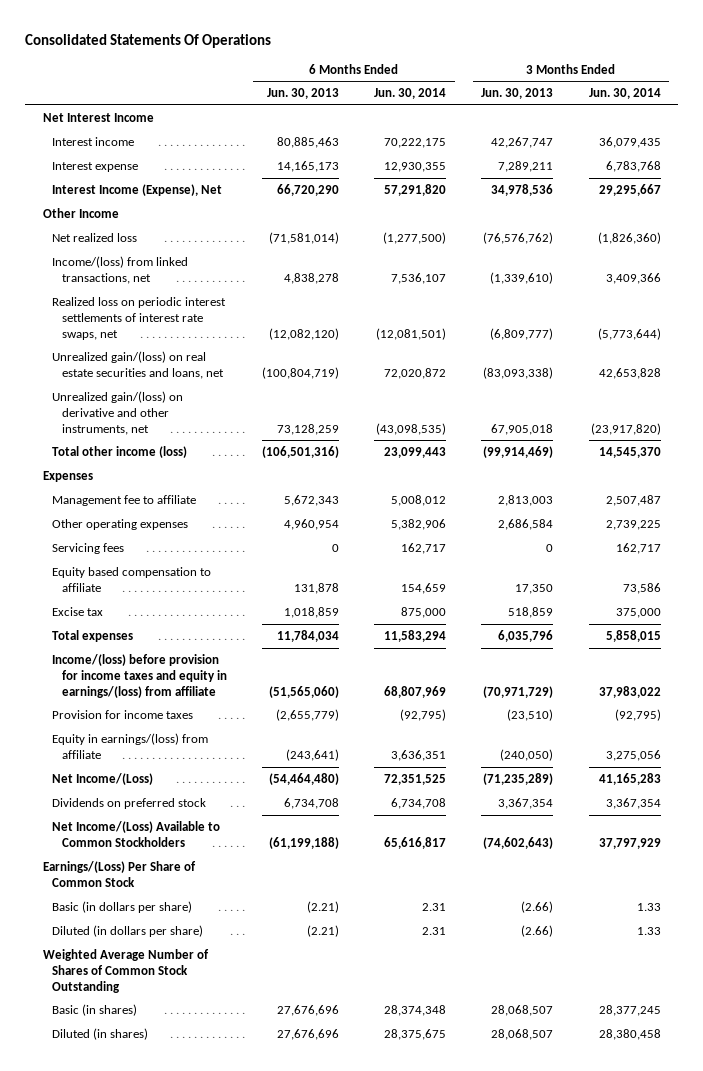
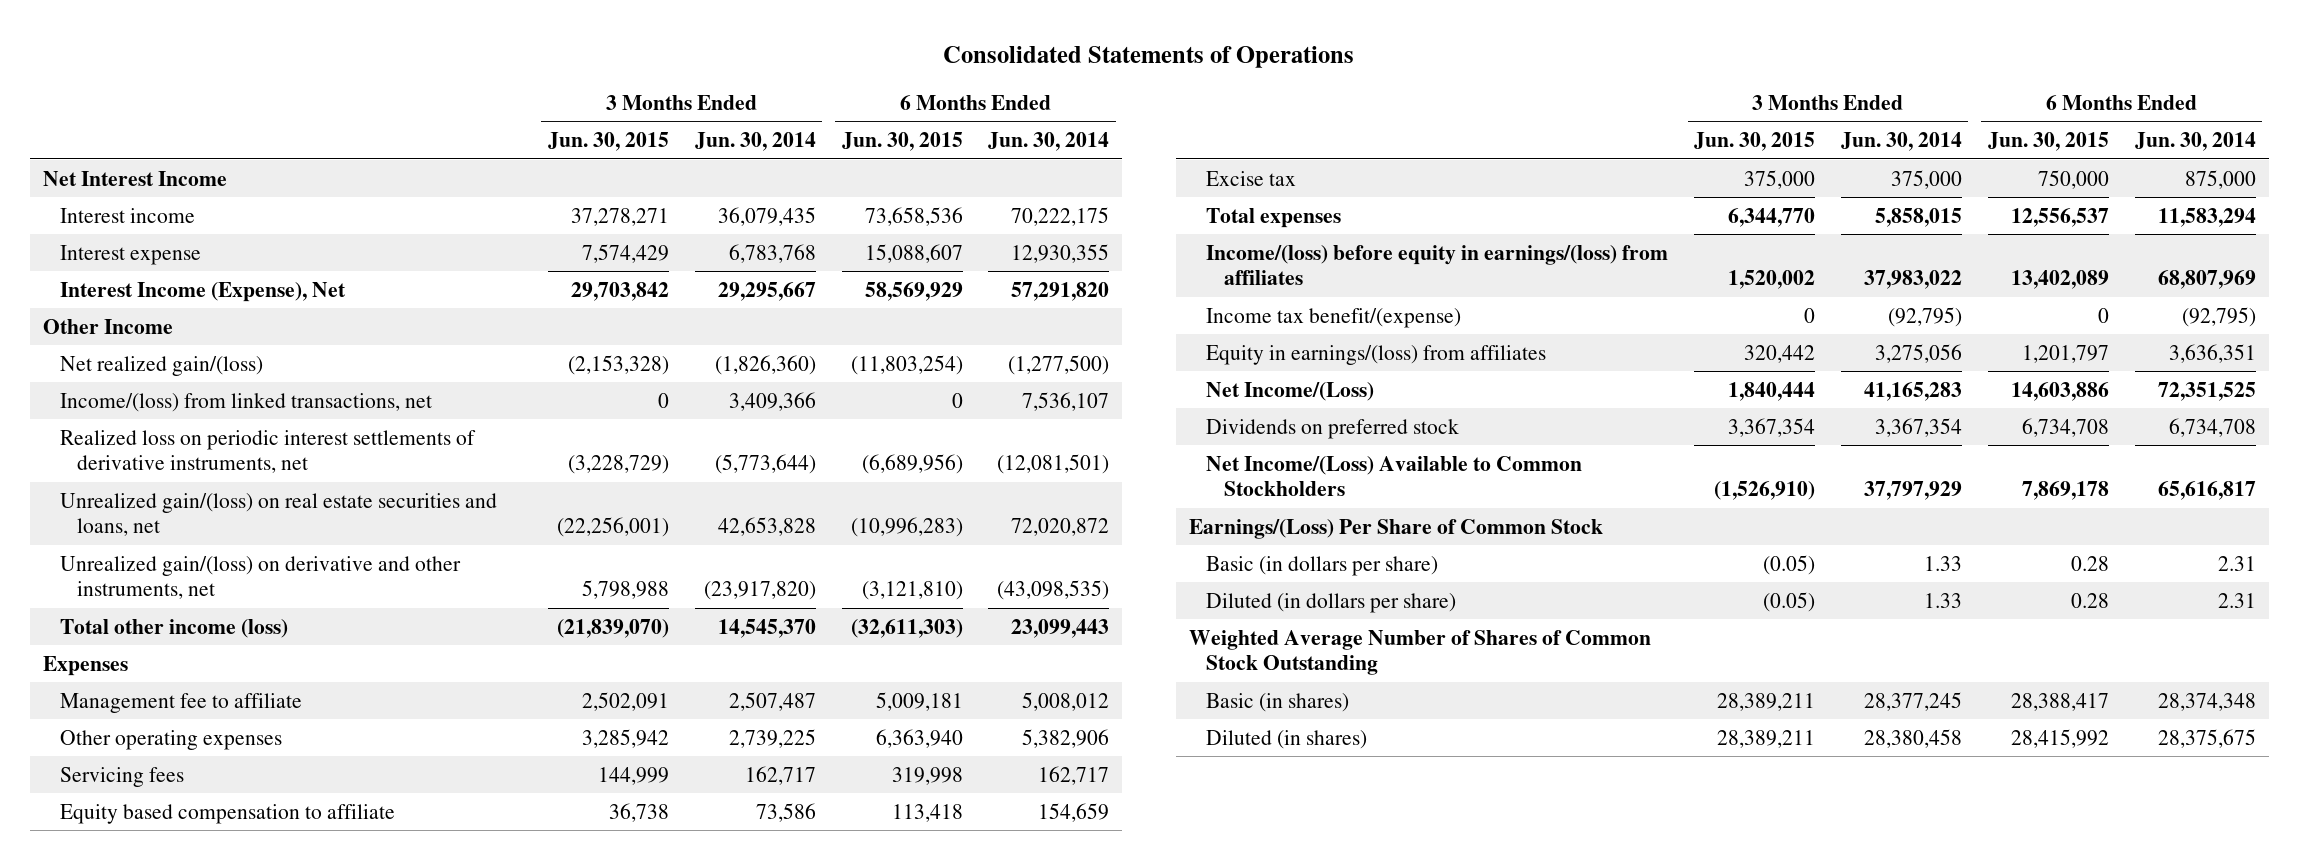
- Consolidated Statements Of Operations
+ Consolidated Statements of Operations
- | 6 Months Ended Jun. 30, 2013 | 6 Months Ended Jun. 30, 2014 | 3 Months Ended Jun. 30, 2013 | 3 Months Ended Jun. 30, 2014
+ | 3 Months Ended Jun. 30, 2015 | 3 Months Ended Jun. 30, 2014 | 6 Months Ended Jun. 30, 2015 | 6 Months Ended Jun. 30, 2014
- Net realized loss | (71,581,014) | (1,277,500) | (76,576,762) | (1,826,360)
+ Net realized gain/(loss) | (2,153,328) | (1,826,360) | (11,803,254) | (1,277,500)
- Realized loss on periodic interest settlements of interest rate swaps, net | (12,082,120) | (12,081,501) | (6,809,777) | (5,773,644)
+ Realized loss on periodic interest settlements of derivative instruments, net | (3,228,729) | (5,773,644) | (6,689,956) | (12,081,501)
- Income/(loss) before provision for income taxes and equity in earnings/(loss) from affiliate | (51,565,060) | 68,807,969 | (70,971,729) | 37,983,022
- Provision for income taxes | (2,655,779) | (92,795) | (23,510) | (92,795)
- Equity in earnings/(loss) from affiliate | (243,641) | 3,636,351 | (240,050) | 3,275,056
+ Income/(loss) before equity in earnings/(loss) from affiliates | 1,520,002 | 37,983,022 | 13,402,089 | 68,807,969
+ Income tax benefit/(expense) | 0 | (92,795) | 0 | (92,795)
+ Equity in earnings/(loss) from affiliates | 320,442 | 3,275,056 | 1,201,797 | 3,636,351

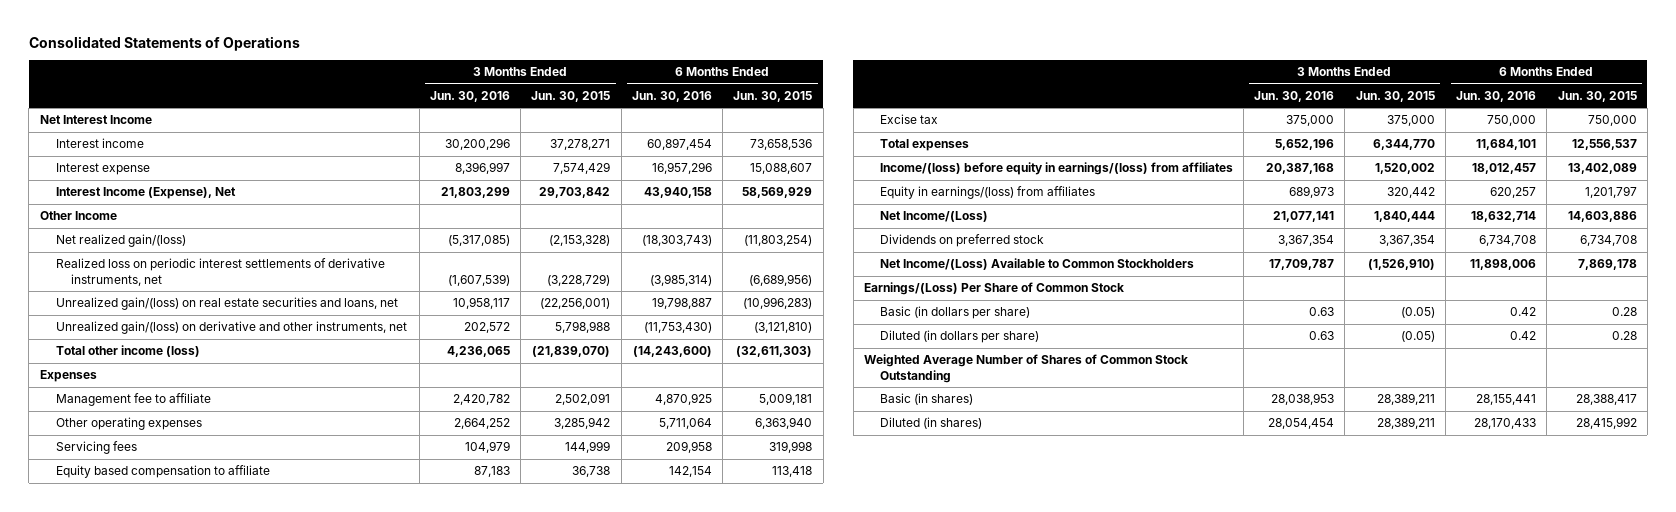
- | 3 Months Ended Jun. 30, 2015 | 3 Months Ended Jun. 30, 2014 | 6 Months Ended Jun. 30, 2015 | 6 Months Ended Jun. 30, 2014
+ | 3 Months Ended Jun. 30, 2016 | 3 Months Ended Jun. 30, 2015 | 6 Months Ended Jun. 30, 2016 | 6 Months Ended Jun. 30, 2015
- Income/(loss) from linked transactions, net | 0 | 3,409,366 | 0 | 7,536,107
- Income tax benefit/(expense) | 0 | (92,795) | 0 | (92,795)

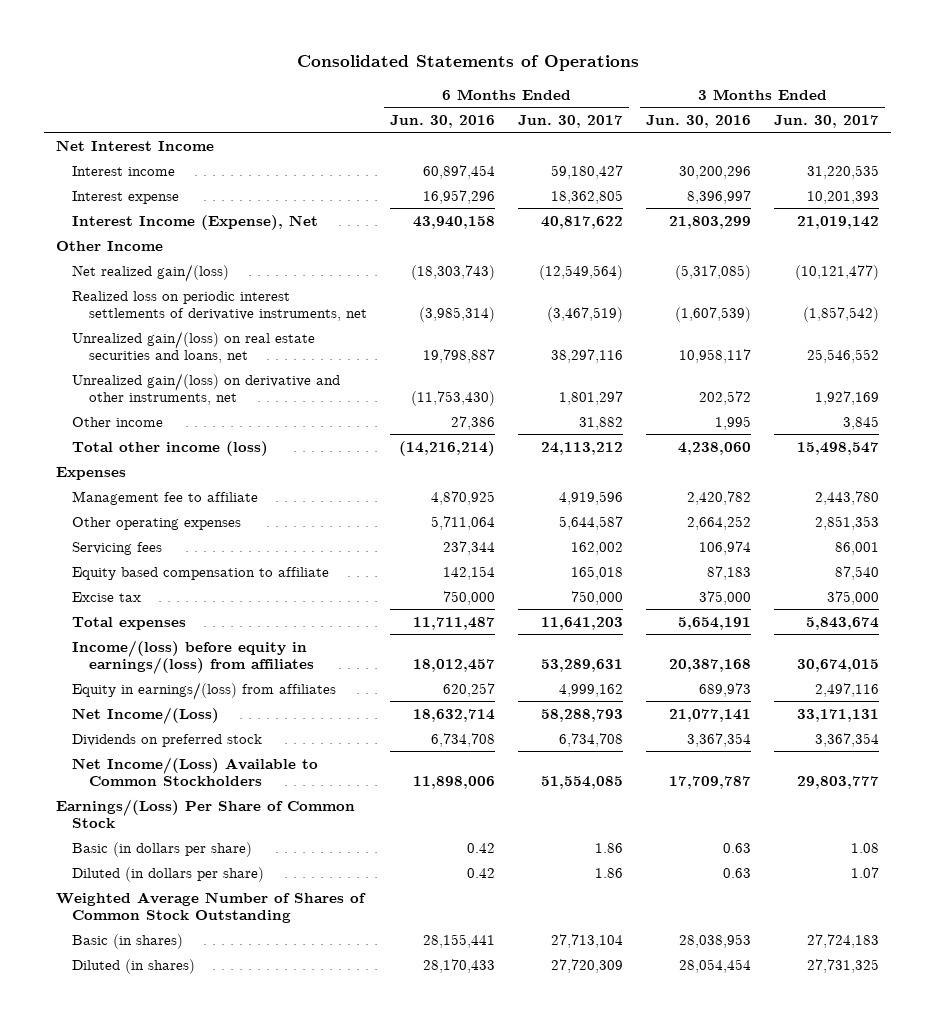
- | 3 Months Ended Jun. 30, 2016 | 3 Months Ended Jun. 30, 2015 | 6 Months Ended Jun. 30, 2016 | 6 Months Ended Jun. 30, 2015
+ | 6 Months Ended Jun. 30, 2016 | 6 Months Ended Jun. 30, 2017 | 3 Months Ended Jun. 30, 2016 | 3 Months Ended Jun. 30, 2017
- Total other income (loss) | 4,236,065 | (21,839,070) | (14,243,600) | (32,611,303)
+ Other income | 27,386 | 31,882 | 1,995 | 3,845
+ Total other income (loss) | (14,216,214) | 24,113,212 | 4,238,060 | 15,498,547
- Servicing fees | 104,979 | 144,999 | 209,958 | 319,998
+ Servicing fees | 237,344 | 162,002 | 106,974 | 86,001
- Total expenses | 5,652,196 | 6,344,770 | 11,684,101 | 12,556,537
+ Total expenses | 11,711,487 | 11,641,203 | 5,654,191 | 5,843,674

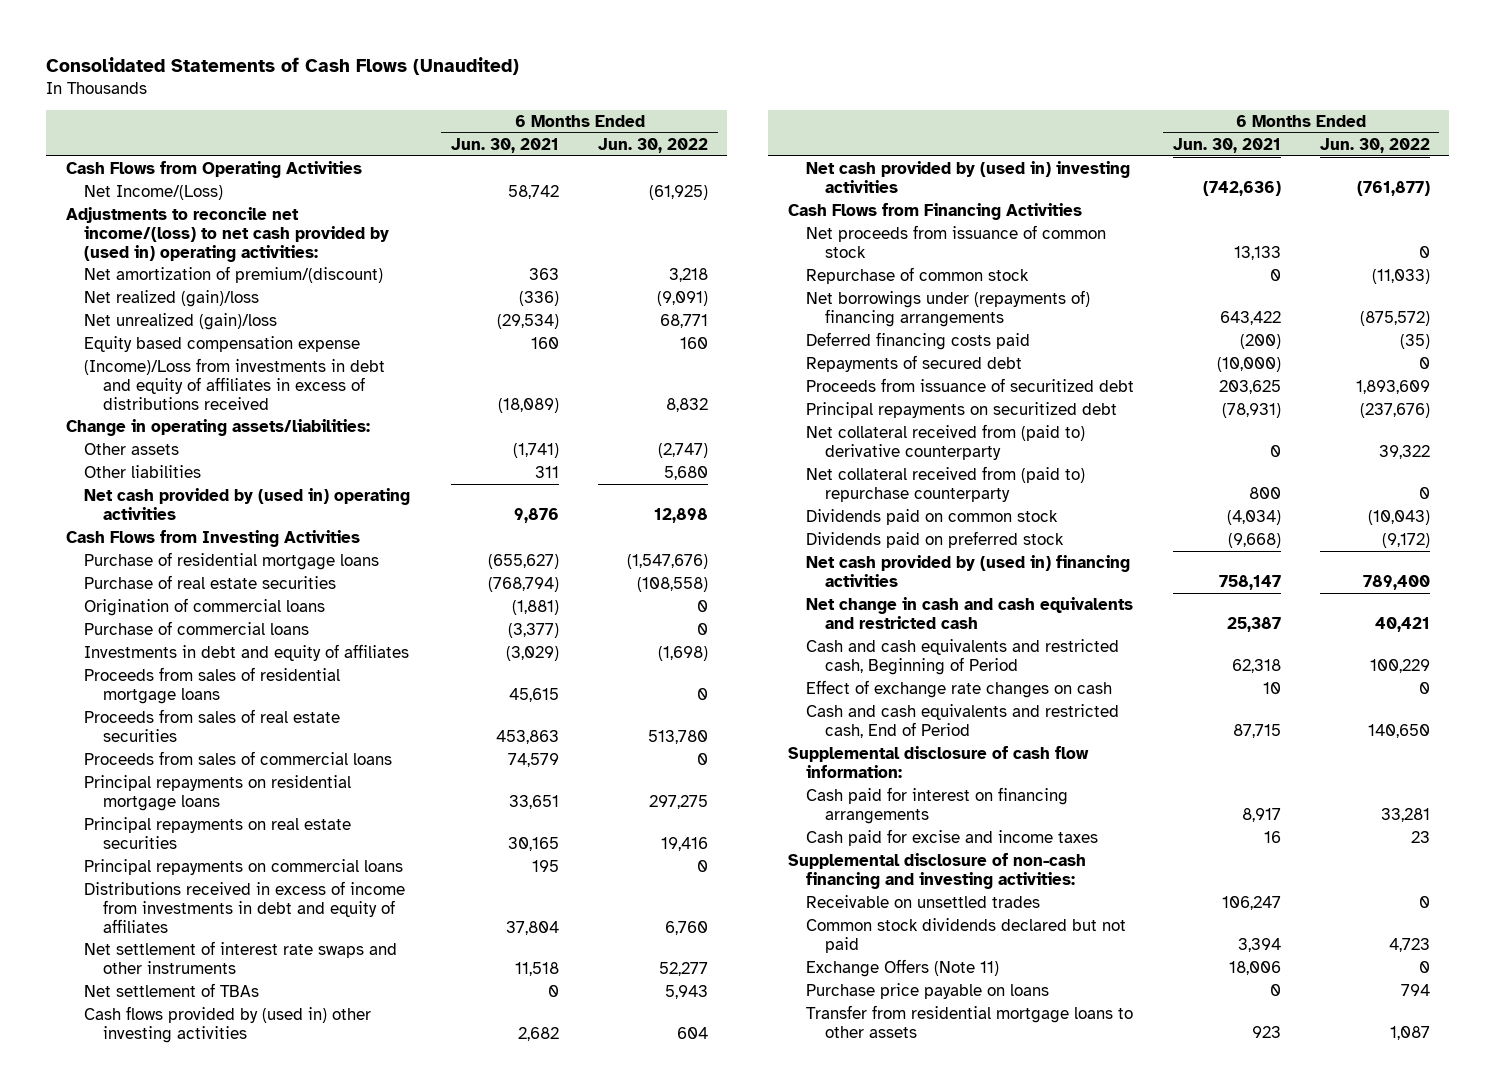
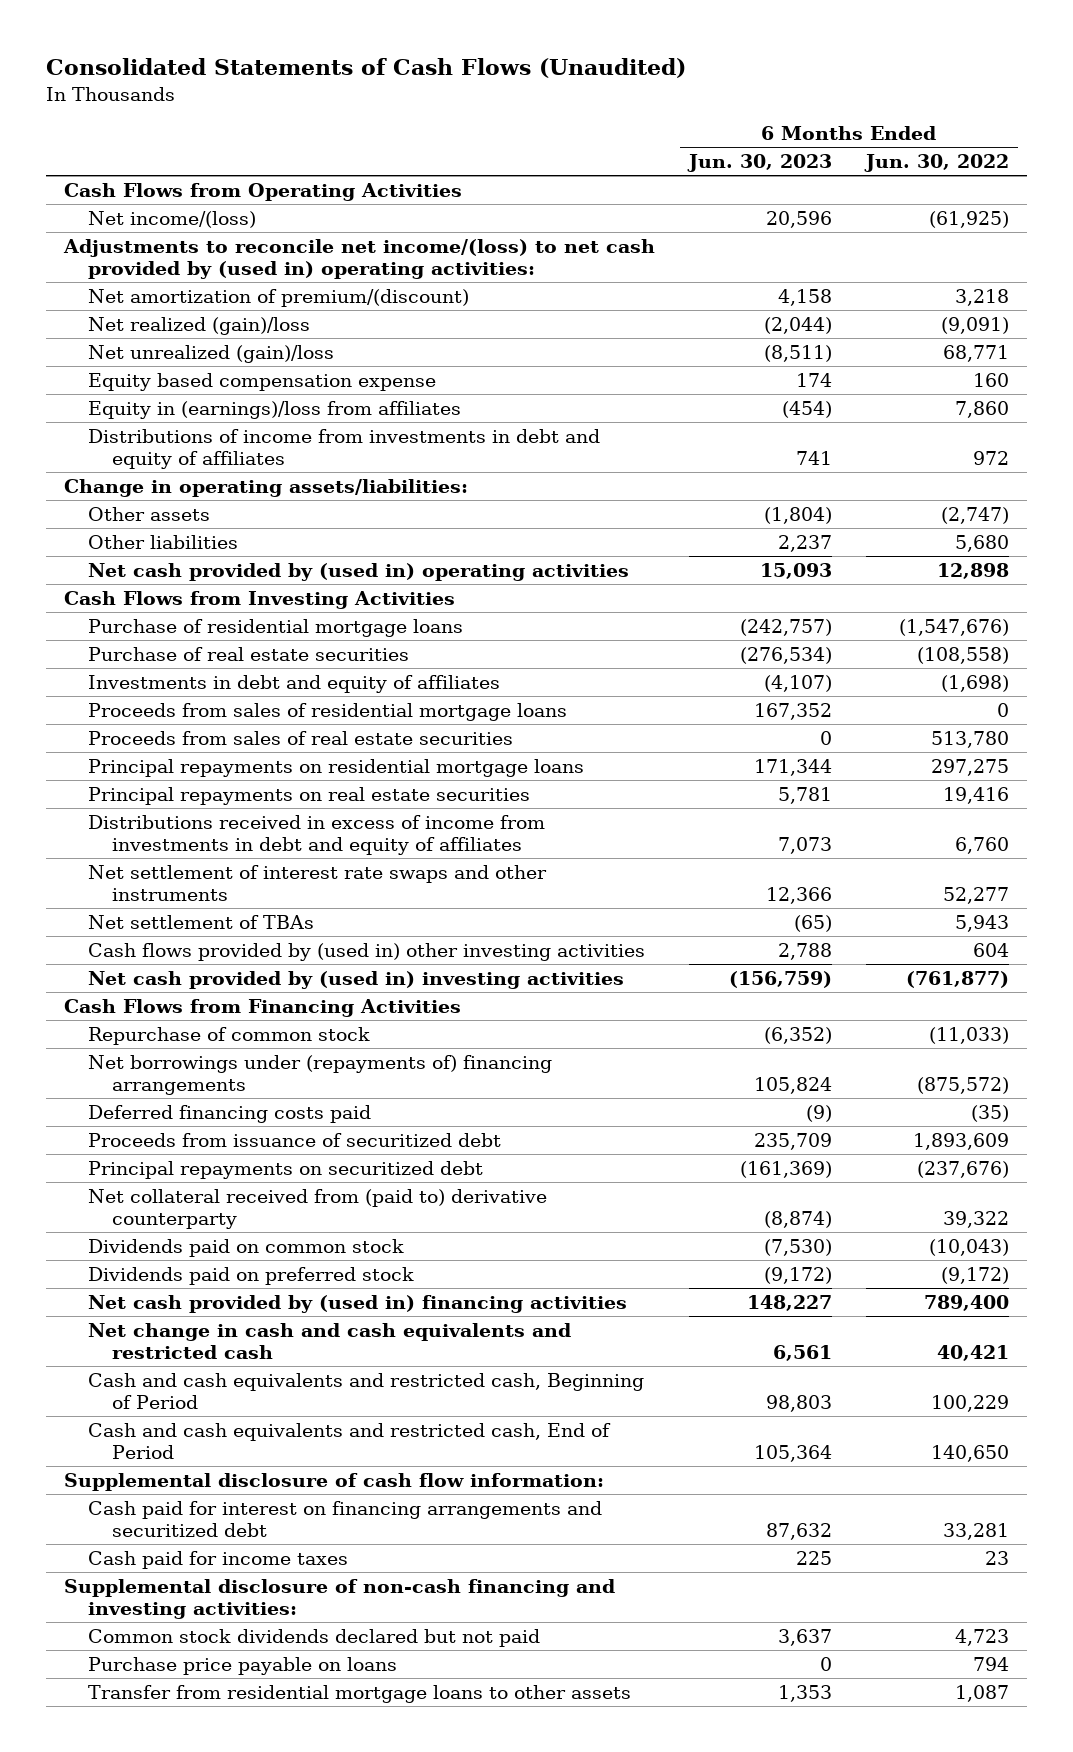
- | 6 Months Ended Jun. 30, 2021 | 6 Months Ended Jun. 30, 2022
+ | 6 Months Ended Jun. 30, 2023 | 6 Months Ended Jun. 30, 2022
- Net Income/(Loss) | 58,742 | (61,925)
+ Net income/(loss) | 20,596 | (61,925)
- (Income)/Loss from investments in debt and equity of affiliates in excess of distributions received | (18,089) | 8,832
+ Equity in (earnings)/loss from affiliates | (454) | 7,860
+ Distributions of income from investments in debt and equity of affiliates | 741 | 972
- Origination of commercial loans | (1,881) | 0
- Purchase of commercial loans | (3,377) | 0
- Proceeds from sales of commercial loans | 74,579 | 0
- Principal repayments on commercial loans | 195 | 0
- Net proceeds from issuance of common stock | 13,133 | 0
- Repayments of secured debt | (10,000) | 0
- Net collateral received from (paid to) repurchase counterparty | 800 | 0
- Effect of exchange rate changes on cash | 10 | 0
- Cash paid for interest on financing arrangements | 8,917 | 33,281
- Cash paid for excise and income taxes | 16 | 23
+ Cash paid for interest on financing arrangements and securitized debt | 87,632 | 33,281
+ Cash paid for income taxes | 225 | 23
- Receivable on unsettled trades | 106,247 | 0
- Exchange Offers (Note 11) | 18,006 | 0

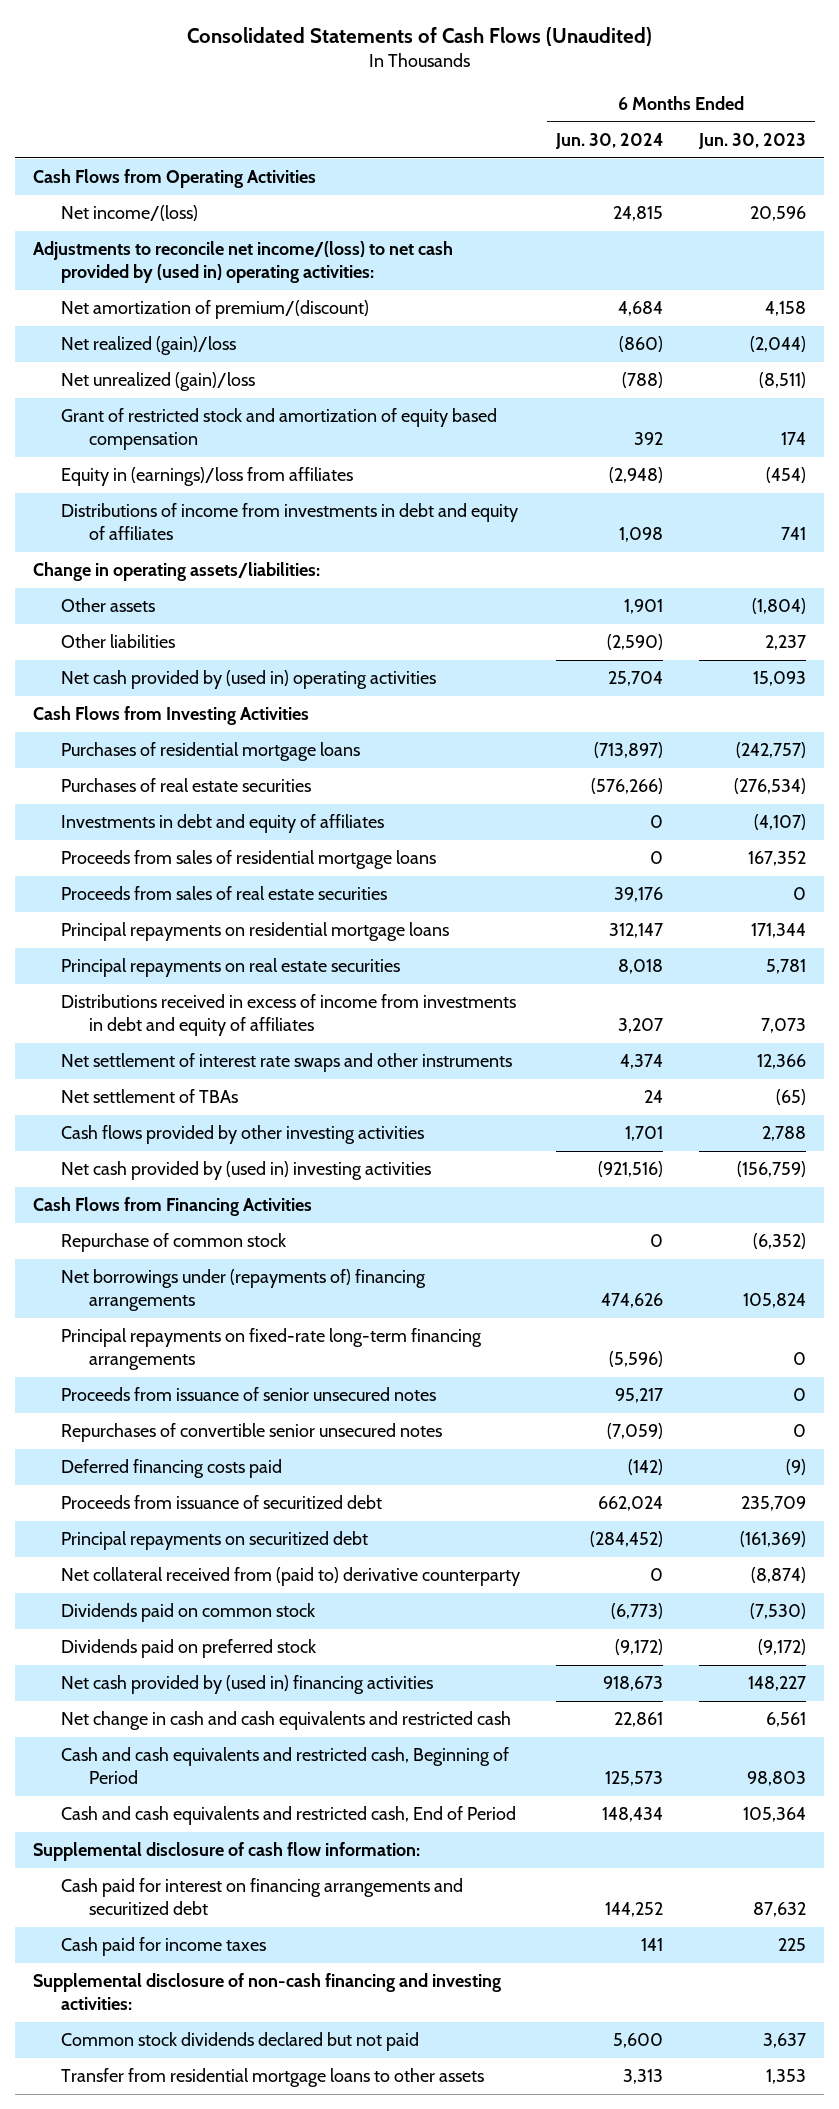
- | 6 Months Ended Jun. 30, 2023 | 6 Months Ended Jun. 30, 2022
+ | 6 Months Ended Jun. 30, 2024 | 6 Months Ended Jun. 30, 2023
- Equity based compensation expense | 174 | 160
+ Grant of restricted stock and amortization of equity based compensation | 392 | 174
- Purchase of residential mortgage loans | (242,757) | (1,547,676)
- Purchase of real estate securities | (276,534) | (108,558)
+ Purchases of residential mortgage loans | (713,897) | (242,757)
+ Purchases of real estate securities | (576,266) | (276,534)
- Cash flows provided by (used in) other investing activities | 2,788 | 604
+ Cash flows provided by other investing activities | 1,701 | 2,788
+ Principal repayments on fixed-rate long-term financing arrangements | (5,596) | 0
+ Proceeds from issuance of senior unsecured notes | 95,217 | 0
+ Repurchases of convertible senior unsecured notes | (7,059) | 0
- Purchase price payable on loans | 0 | 794

